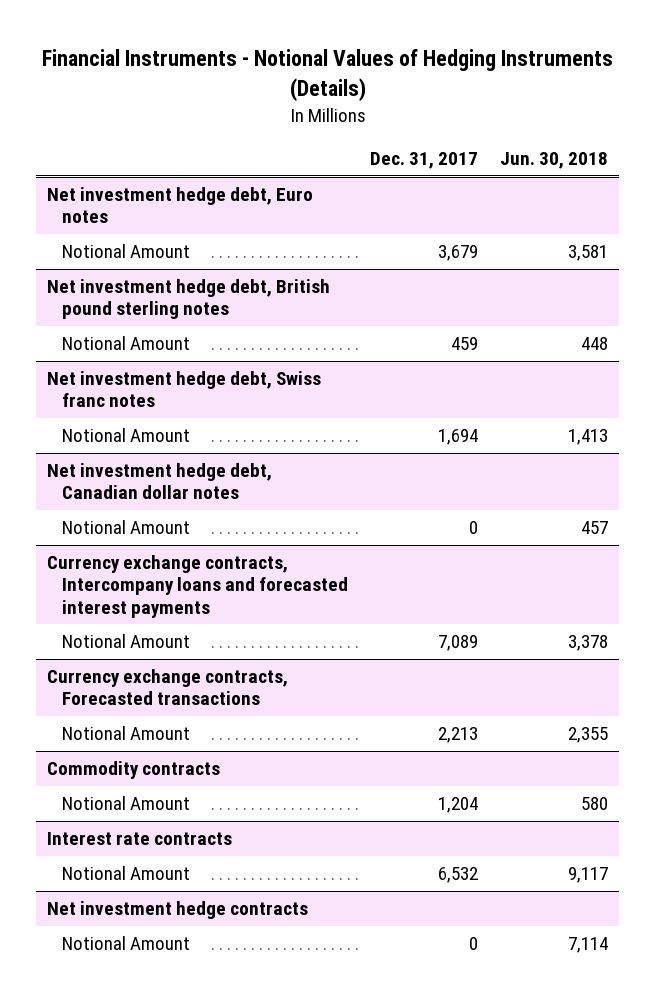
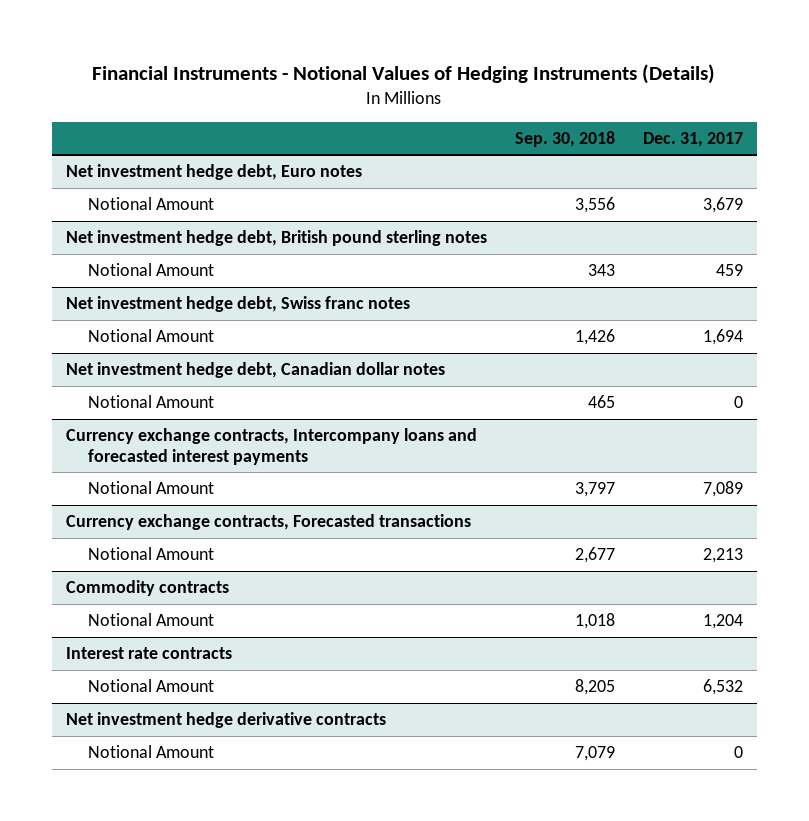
- | Dec. 31, 2017 | Jun. 30, 2018
+ | Sep. 30, 2018 | Dec. 31, 2017
- Net investment hedge contracts
+ Net investment hedge derivative contracts

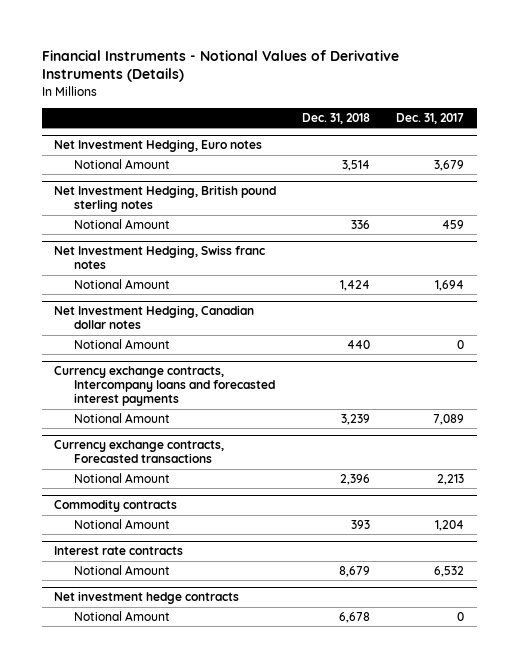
- Financial Instruments - Notional Values of Hedging Instruments (Details)
+ Financial Instruments - Notional Values of Derivative Instruments (Details)
- | Sep. 30, 2018 | Dec. 31, 2017
+ | Dec. 31, 2018 | Dec. 31, 2017
- Net investment hedge debt, Euro notes
+ Net Investment Hedging, Euro notes
- Net investment hedge debt, British pound sterling notes
+ Net Investment Hedging, British pound sterling notes
- Net investment hedge debt, Swiss franc notes
+ Net Investment Hedging, Swiss franc notes
- Net investment hedge debt, Canadian dollar notes
+ Net Investment Hedging, Canadian dollar notes
- Net investment hedge derivative contracts
+ Net investment hedge contracts

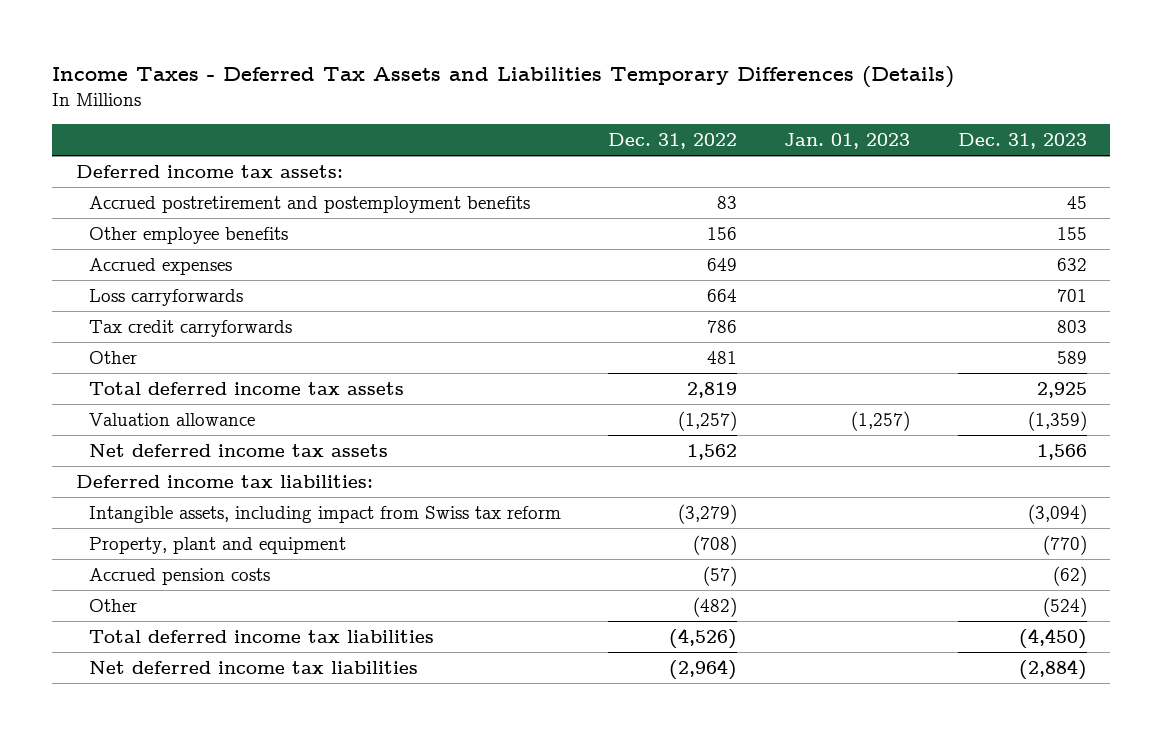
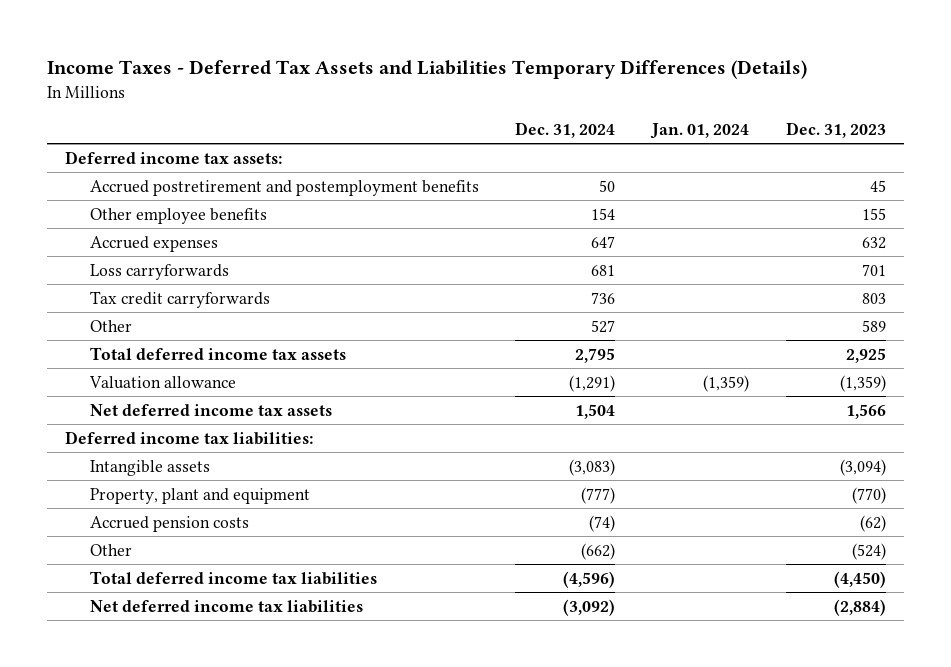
- | Dec. 31, 2022 | Jan. 01, 2023 | Dec. 31, 2023
+ | Dec. 31, 2024 | Jan. 01, 2024 | Dec. 31, 2023
- Intangible assets, including impact from Swiss tax reform | (3,279) | | (3,094)
+ Intangible assets | (3,083) | | (3,094)

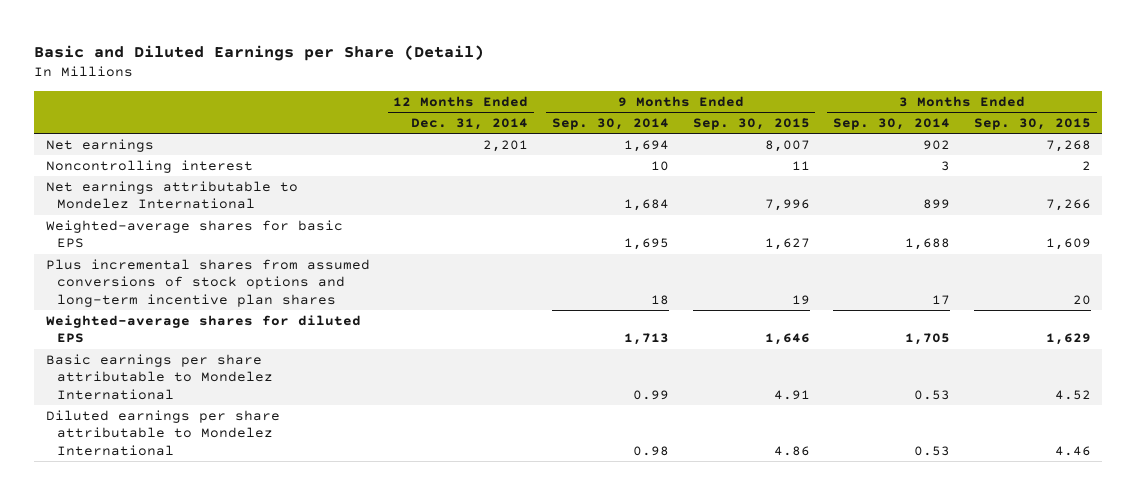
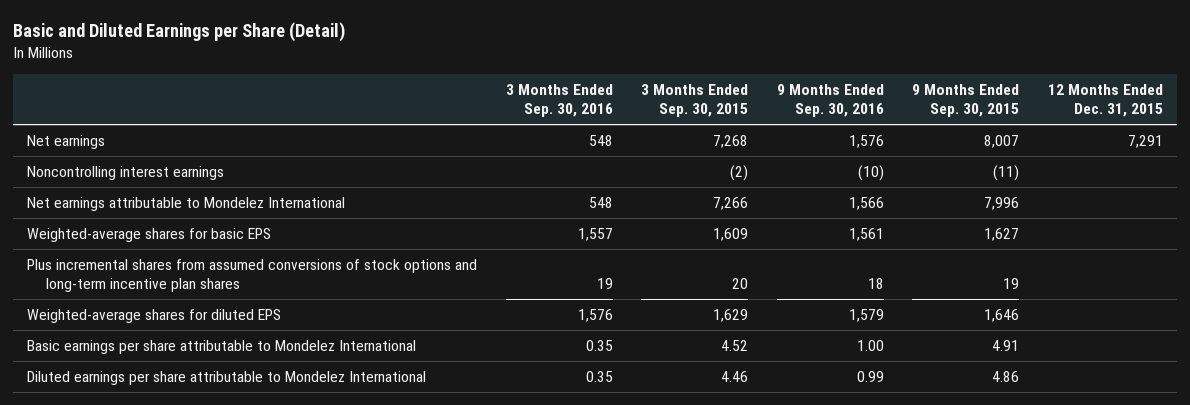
- | 12 Months Ended Dec. 31, 2014 | 9 Months Ended Sep. 30, 2014 | 9 Months Ended Sep. 30, 2015 | 3 Months Ended Sep. 30, 2014 | 3 Months Ended Sep. 30, 2015
+ | 3 Months Ended Sep. 30, 2016 | 3 Months Ended Sep. 30, 2015 | 9 Months Ended Sep. 30, 2016 | 9 Months Ended Sep. 30, 2015 | 12 Months Ended Dec. 31, 2015
- Noncontrolling interest | | 10 | 11 | 3 | 2
+ Noncontrolling interest earnings | | (2) | (10) | (11) |

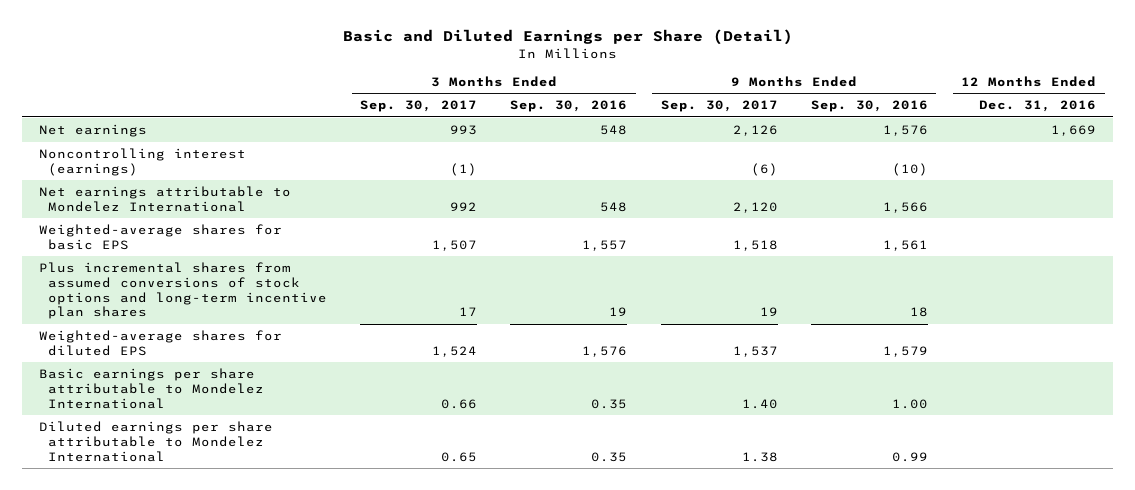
- | 3 Months Ended Sep. 30, 2016 | 3 Months Ended Sep. 30, 2015 | 9 Months Ended Sep. 30, 2016 | 9 Months Ended Sep. 30, 2015 | 12 Months Ended Dec. 31, 2015
+ | 3 Months Ended Sep. 30, 2017 | 3 Months Ended Sep. 30, 2016 | 9 Months Ended Sep. 30, 2017 | 9 Months Ended Sep. 30, 2016 | 12 Months Ended Dec. 31, 2016
- Noncontrolling interest earnings | | (2) | (10) | (11) |
+ Noncontrolling interest (earnings) | (1) | | (6) | (10) |

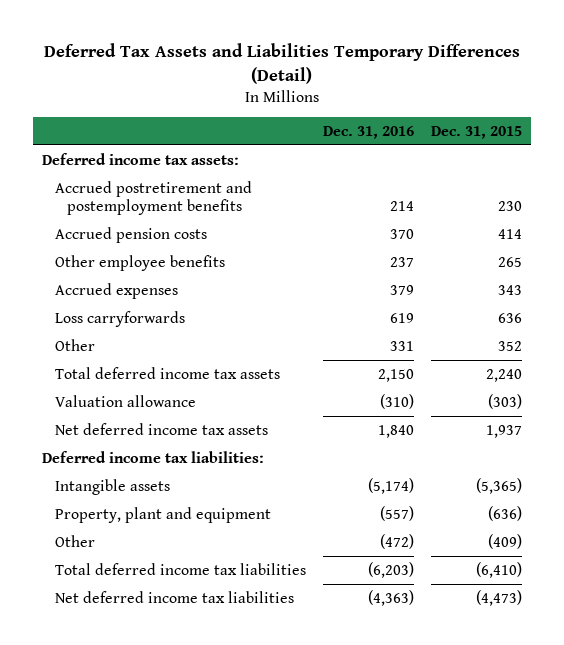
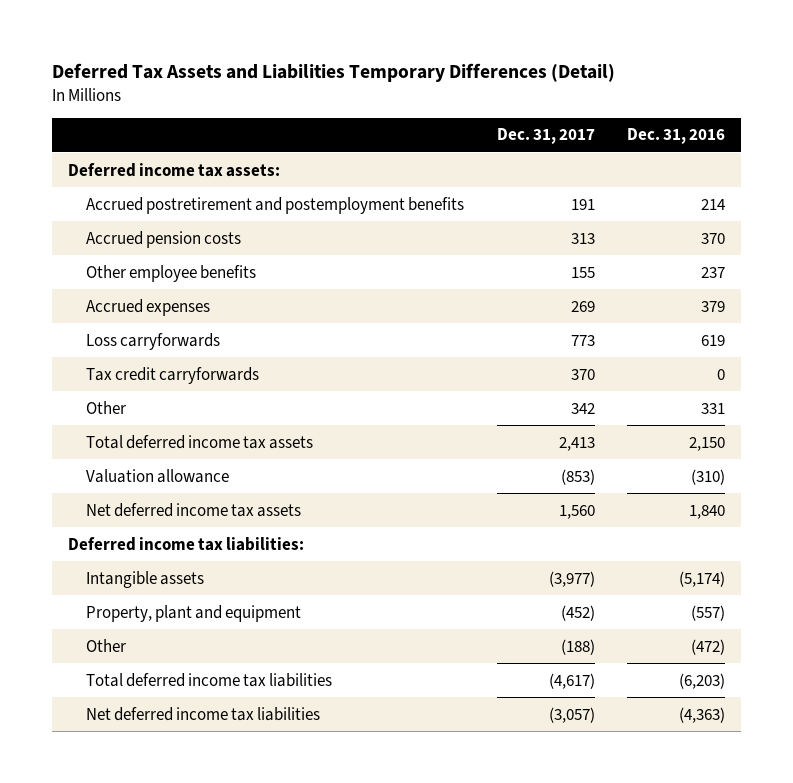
- | Dec. 31, 2016 | Dec. 31, 2015
+ | Dec. 31, 2017 | Dec. 31, 2016
+ Tax credit carryforwards | 370 | 0

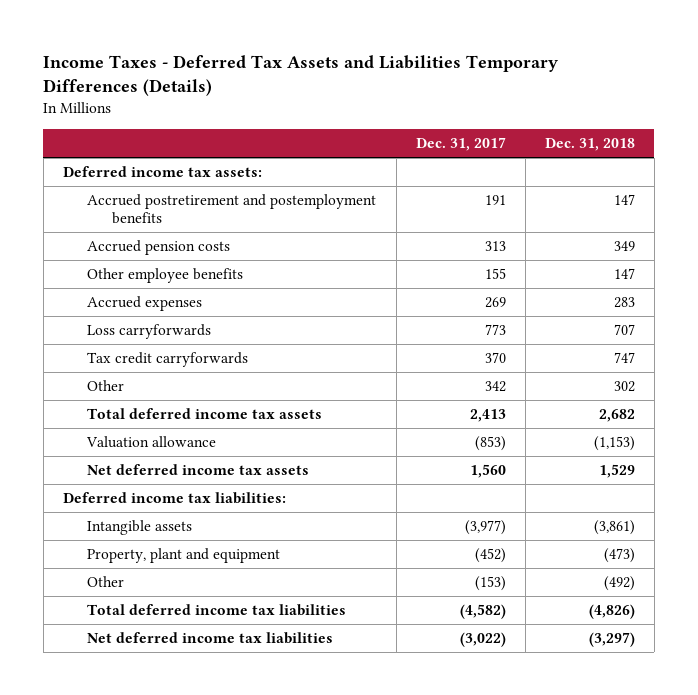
- Deferred Tax Assets and Liabilities Temporary Differences (Detail)
+ Income Taxes - Deferred Tax Assets and Liabilities Temporary Differences (Details)
- | Dec. 31, 2017 | Dec. 31, 2016
+ | Dec. 31, 2017 | Dec. 31, 2018
- Other | (188) | (472)
- Total deferred income tax liabilities | (4,617) | (6,203)
- Net deferred income tax liabilities | (3,057) | (4,363)
+ Other | (153) | (492)
+ Total deferred income tax liabilities | (4,582) | (4,826)
+ Net deferred income tax liabilities | (3,022) | (3,297)

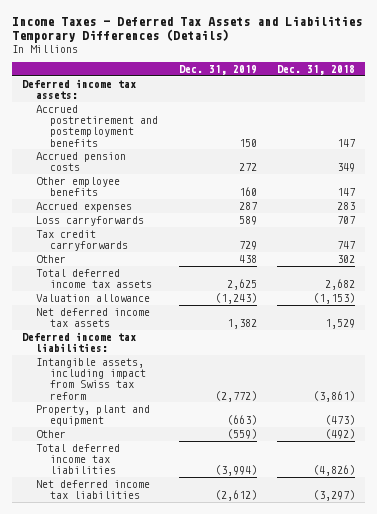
- | Dec. 31, 2017 | Dec. 31, 2018
+ | Dec. 31, 2019 | Dec. 31, 2018
- Intangible assets | (3,977) | (3,861)
+ Intangible assets, including impact from Swiss tax reform | (2,772) | (3,861)

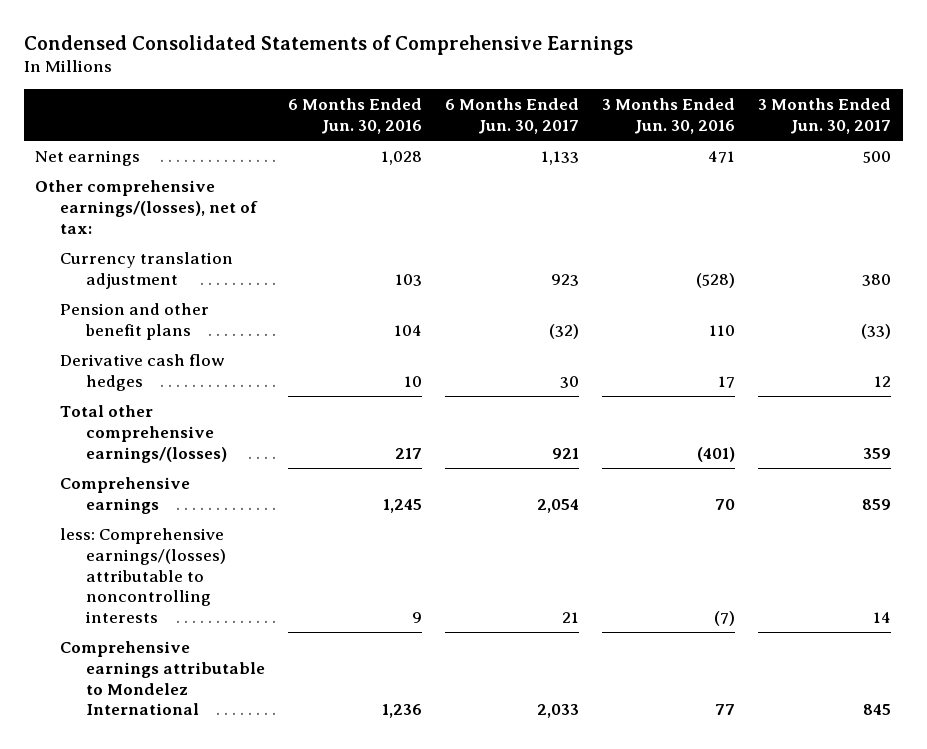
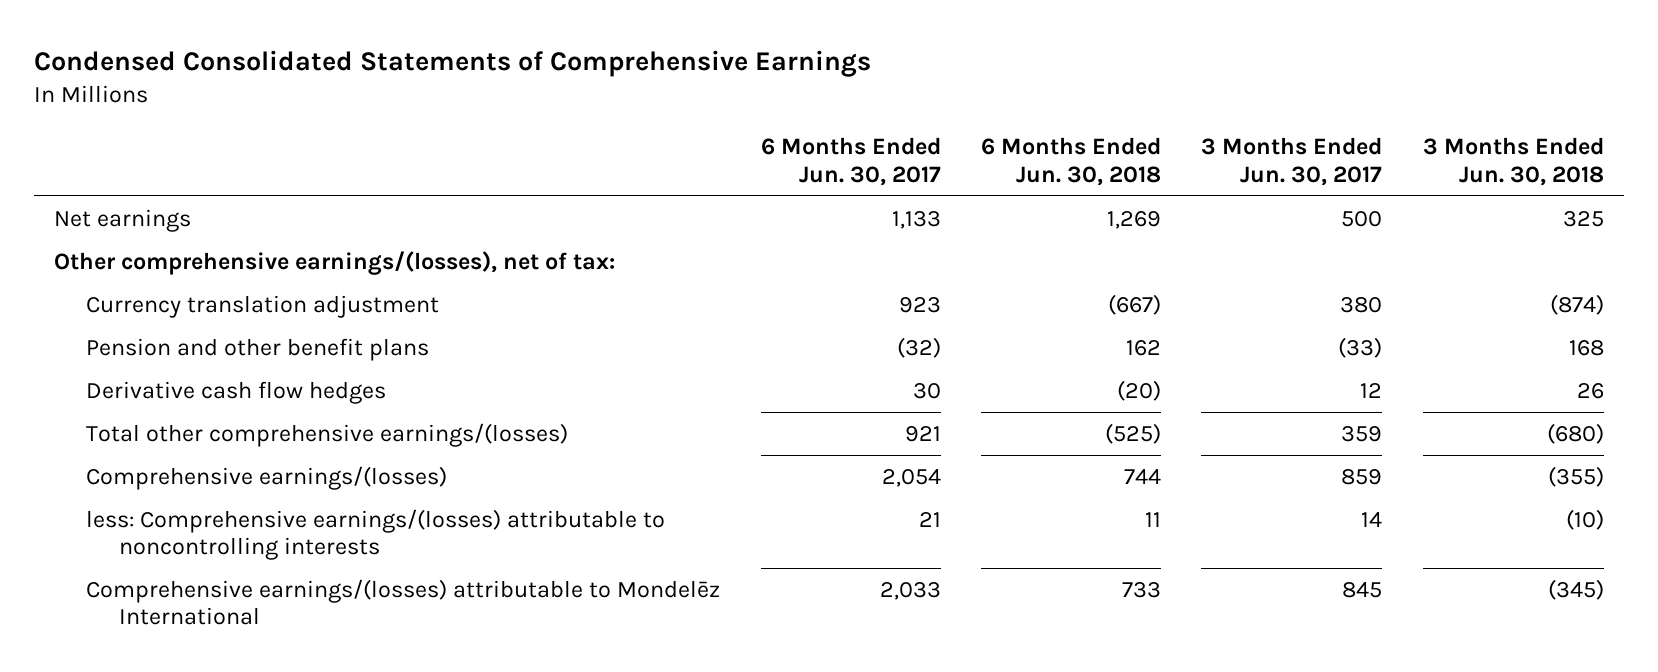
- | 6 Months Ended Jun. 30, 2016 | 6 Months Ended Jun. 30, 2017 | 3 Months Ended Jun. 30, 2016 | 3 Months Ended Jun. 30, 2017
+ | 6 Months Ended Jun. 30, 2017 | 6 Months Ended Jun. 30, 2018 | 3 Months Ended Jun. 30, 2017 | 3 Months Ended Jun. 30, 2018
- Comprehensive earnings | 1,245 | 2,054 | 70 | 859
+ Comprehensive earnings/(losses) | 2,054 | 744 | 859 | (355)
- Comprehensive earnings attributable to Mondelez International | 1,236 | 2,033 | 77 | 845
+ Comprehensive earnings/(losses) attributable to Mondelēz International | 2,033 | 733 | 845 | (345)

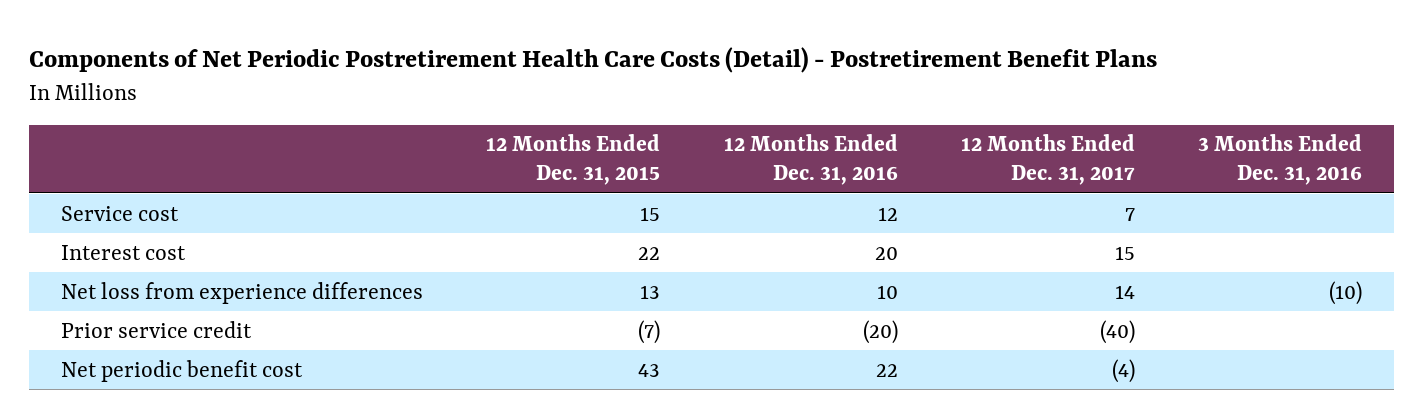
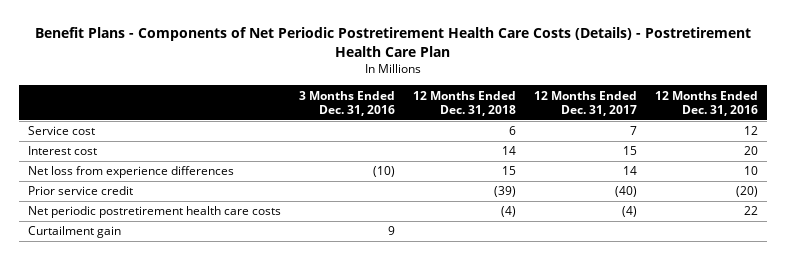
- Components of Net Periodic Postretirement Health Care Costs (Detail) - Postretirement Benefit Plans
+ Benefit Plans - Components of Net Periodic Postretirement Health Care Costs (Details) - Postretirement Health Care Plan
- | 12 Months Ended Dec. 31, 2015 | 12 Months Ended Dec. 31, 2016 | 12 Months Ended Dec. 31, 2017 | 3 Months Ended Dec. 31, 2016
+ | 3 Months Ended Dec. 31, 2016 | 12 Months Ended Dec. 31, 2018 | 12 Months Ended Dec. 31, 2017 | 12 Months Ended Dec. 31, 2016
- Net periodic benefit cost | 43 | 22 | (4) |
+ Net periodic postretirement health care costs | | (4) | (4) | 22
+ Curtailment gain | 9 | | |

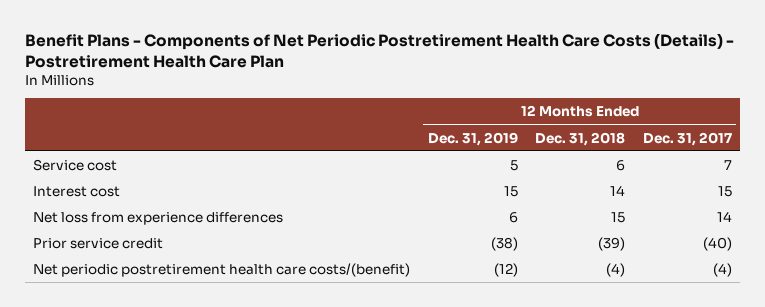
- | 3 Months Ended Dec. 31, 2016 | 12 Months Ended Dec. 31, 2018 | 12 Months Ended Dec. 31, 2017 | 12 Months Ended Dec. 31, 2016
+ | 12 Months Ended Dec. 31, 2019 | 12 Months Ended Dec. 31, 2018 | 12 Months Ended Dec. 31, 2017
- Net periodic postretirement health care costs | | (4) | (4) | 22
- Curtailment gain | 9 | | |
+ Net periodic postretirement health care costs/(benefit) | (12) | (4) | (4)

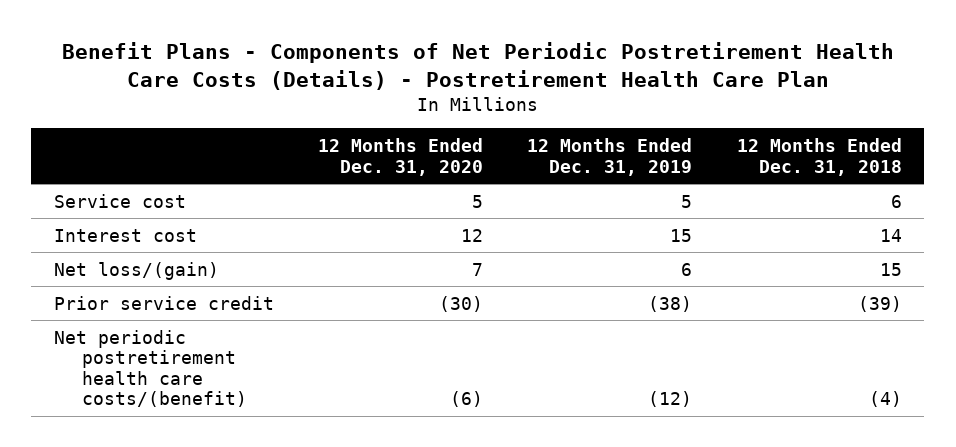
- | 12 Months Ended Dec. 31, 2019 | 12 Months Ended Dec. 31, 2018 | 12 Months Ended Dec. 31, 2017
+ | 12 Months Ended Dec. 31, 2020 | 12 Months Ended Dec. 31, 2019 | 12 Months Ended Dec. 31, 2018
- Net loss from experience differences | 6 | 15 | 14
+ Net loss/(gain) | 7 | 6 | 15

